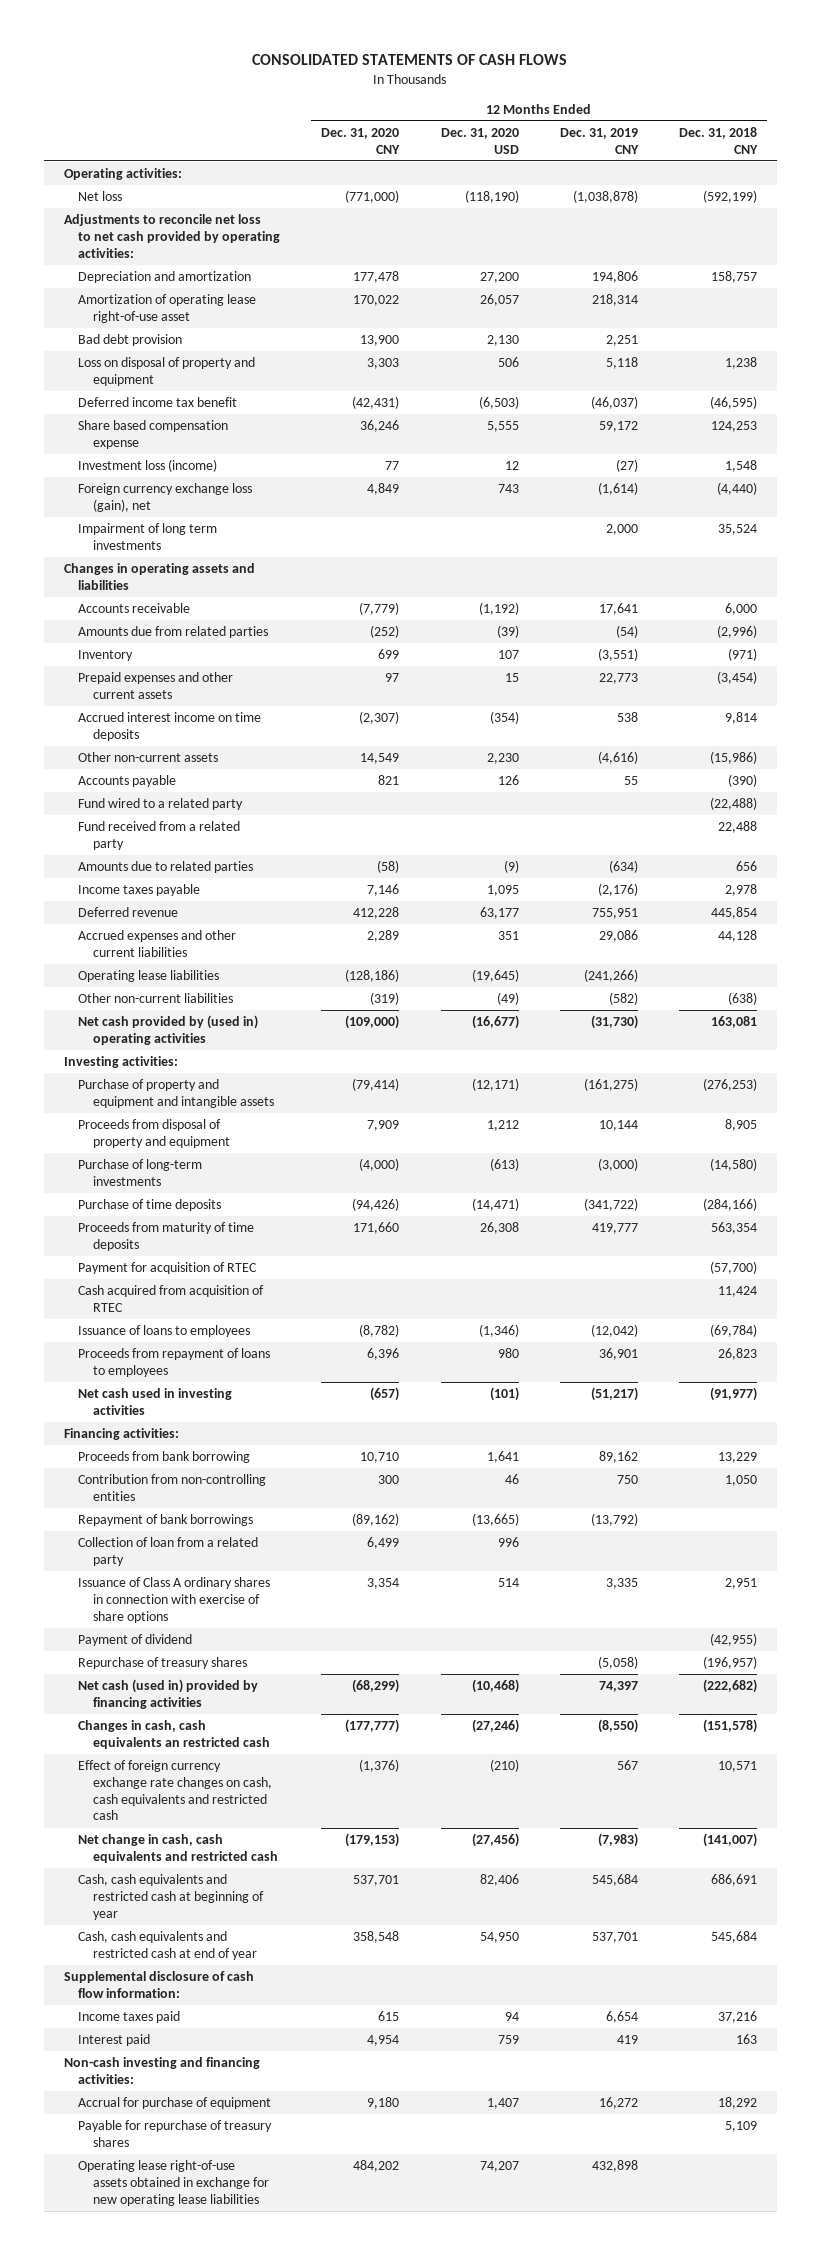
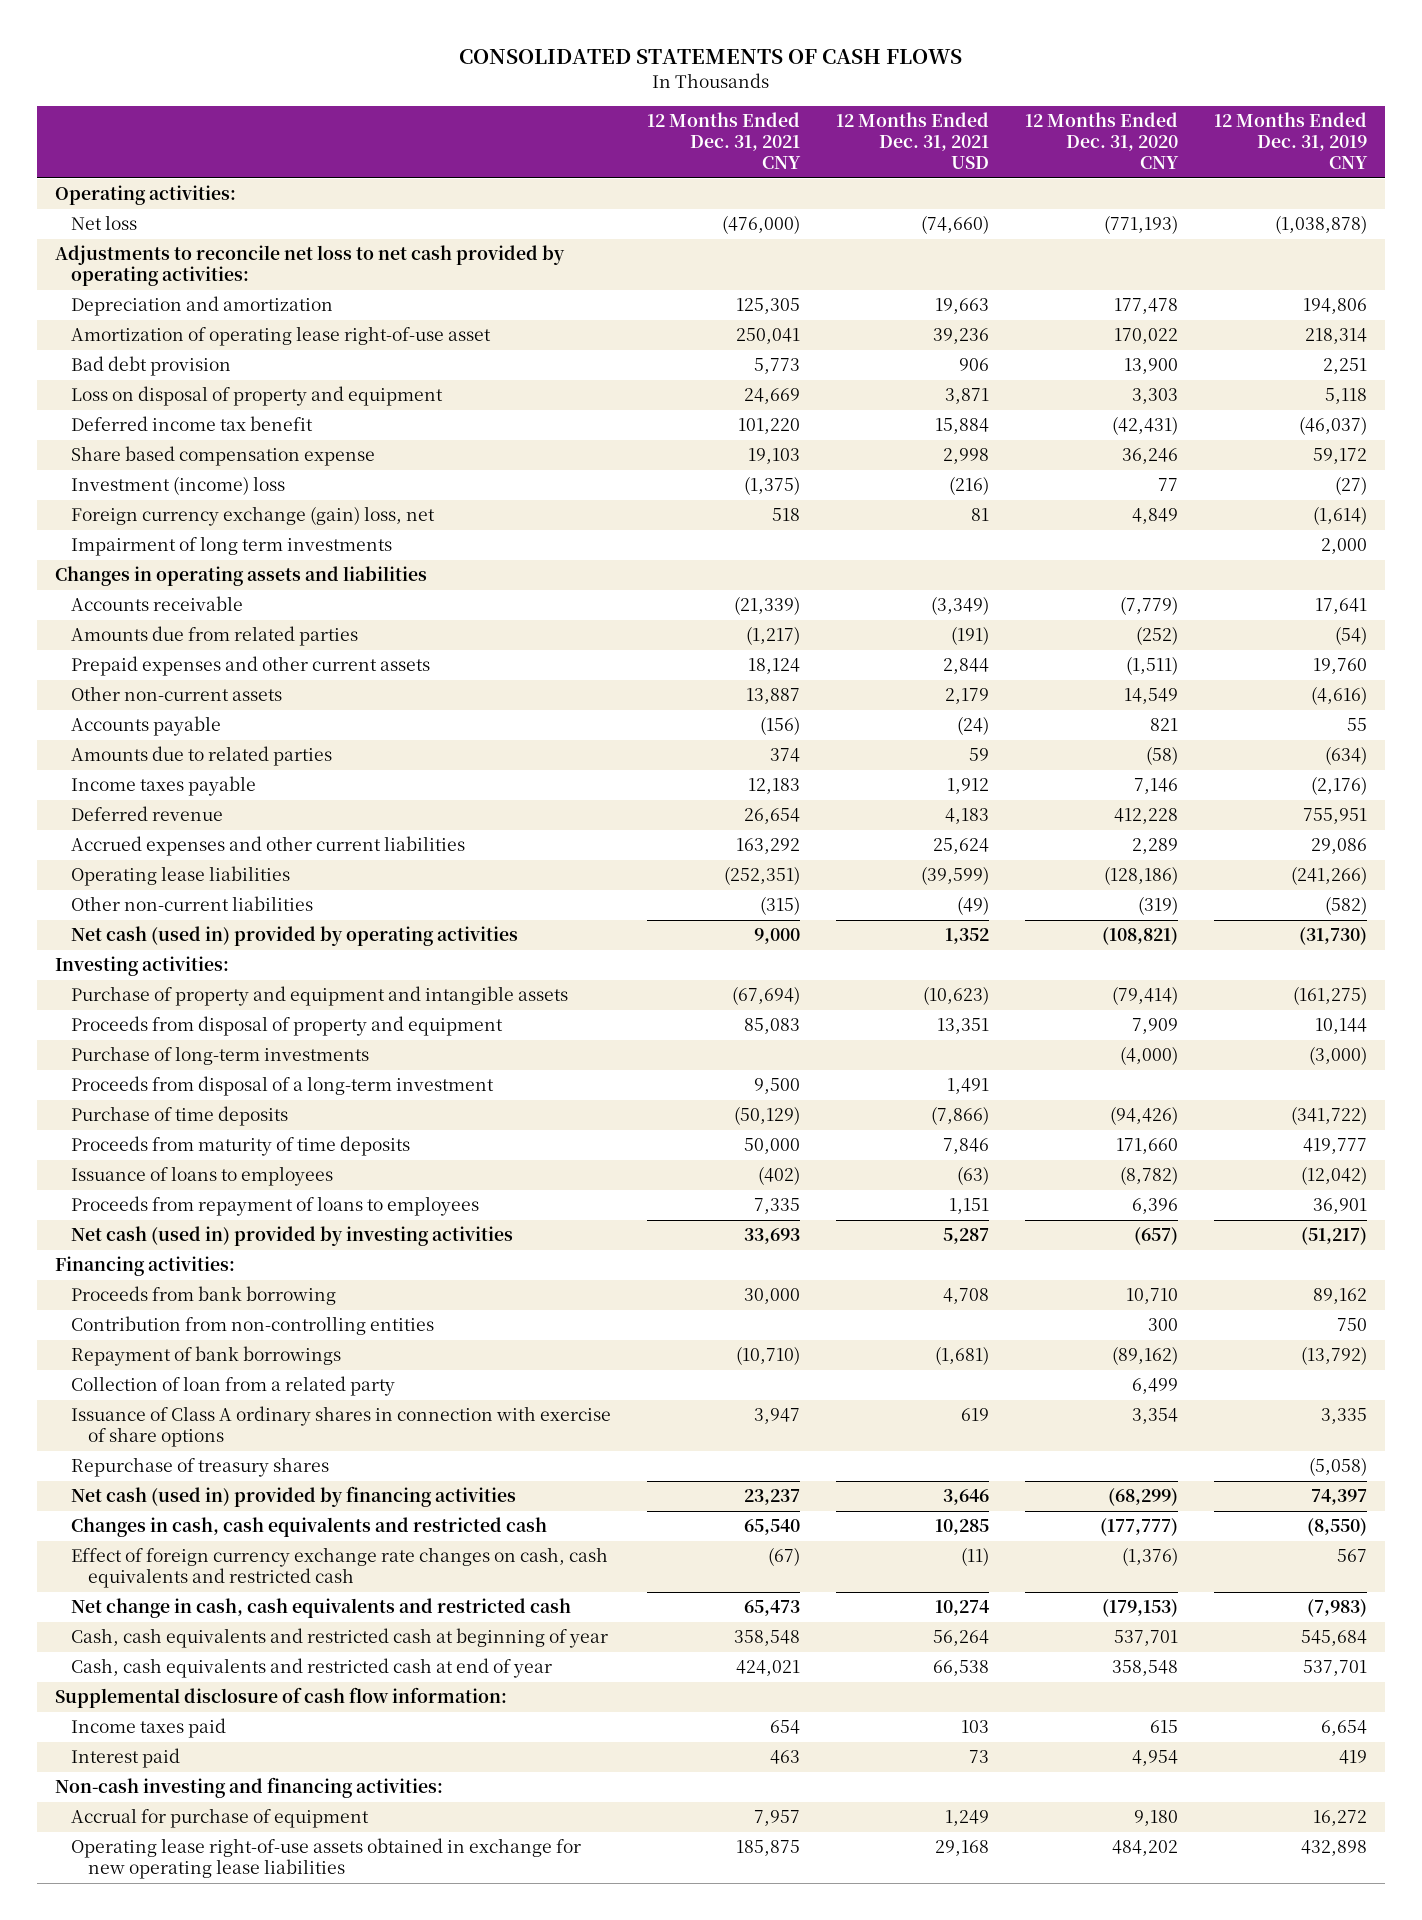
- | 12 Months Ended Dec. 31, 2020 CNY | 12 Months Ended Dec. 31, 2020 USD | 12 Months Ended Dec. 31, 2019 CNY | 12 Months Ended Dec. 31, 2018 CNY
+ | 12 Months Ended Dec. 31, 2021 CNY | 12 Months Ended Dec. 31, 2021 USD | 12 Months Ended Dec. 31, 2020 CNY | 12 Months Ended Dec. 31, 2019 CNY
- Net loss | (771,000) | (118,190) | (1,038,878) | (592,199)
+ Net loss | (476,000) | (74,660) | (771,193) | (1,038,878)
- Investment loss (income) | 77 | 12 | (27) | 1,548
- Foreign currency exchange loss (gain), net | 4,849 | 743 | (1,614) | (4,440)
+ Investment (income) loss | (1,375) | (216) | 77 | (27)
+ Foreign currency exchange (gain) loss, net | 518 | 81 | 4,849 | (1,614)
- Inventory | 699 | 107 | (3,551) | (971)
- Prepaid expenses and other current assets | 97 | 15 | 22,773 | (3,454)
- Accrued interest income on time deposits | (2,307) | (354) | 538 | 9,814
+ Prepaid expenses and other current assets | 18,124 | 2,844 | (1,511) | 19,760
- Fund wired to a related party | | | | (22,488)
- Fund received from a related party | | | | 22,488
- Net cash provided by (used in) operating activities | (109,000) | (16,677) | (31,730) | 163,081
+ Net cash (used in) provided by operating activities | 9,000 | 1,352 | (108,821) | (31,730)
+ Proceeds from disposal of a long-term investment | 9,500 | 1,491 | |
- Payment for acquisition of RTEC | | | | (57,700)
- Cash acquired from acquisition of RTEC | | | | 11,424
- Net cash used in investing activities | (657) | (101) | (51,217) | (91,977)
+ Net cash (used in) provided by investing activities | 33,693 | 5,287 | (657) | (51,217)
- Payment of dividend | | | | (42,955)
- Changes in cash, cash equivalents an restricted cash | (177,777) | (27,246) | (8,550) | (151,578)
+ Changes in cash, cash equivalents and restricted cash | 65,540 | 10,285 | (177,777) | (8,550)
- Payable for repurchase of treasury shares | | | | 5,109

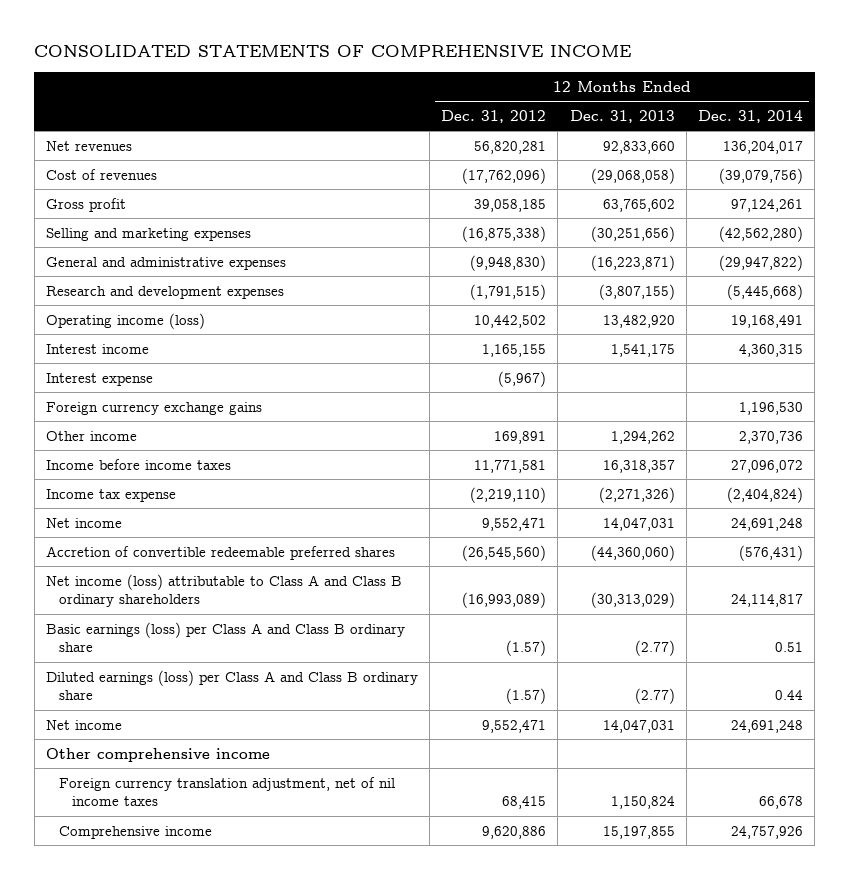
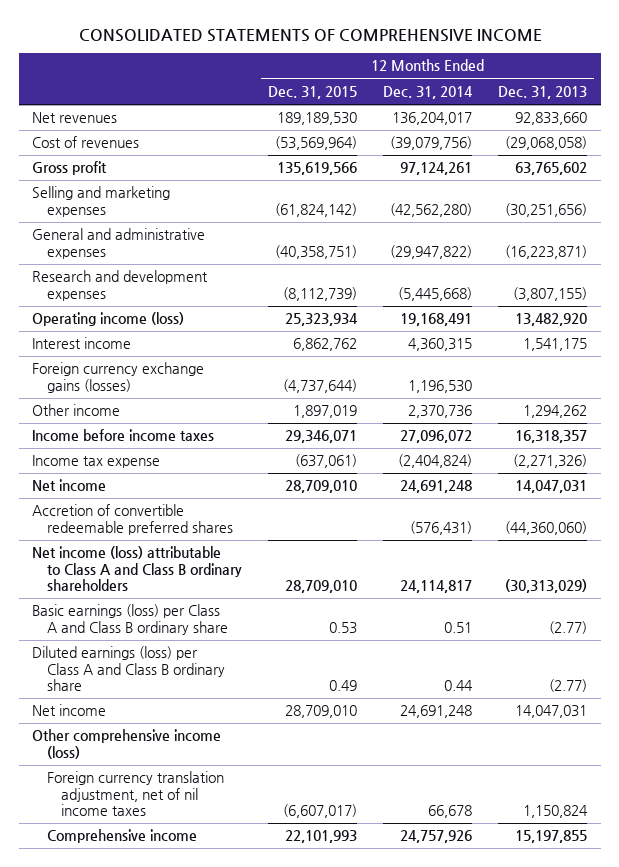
- | 12 Months Ended Dec. 31, 2012 | 12 Months Ended Dec. 31, 2013 | 12 Months Ended Dec. 31, 2014
+ | 12 Months Ended Dec. 31, 2015 | 12 Months Ended Dec. 31, 2014 | 12 Months Ended Dec. 31, 2013
- Interest expense | (5,967) | |
- Foreign currency exchange gains | | | 1,196,530
+ Foreign currency exchange gains (losses) | (4,737,644) | 1,196,530 |
- Other comprehensive income
+ Other comprehensive income (loss)

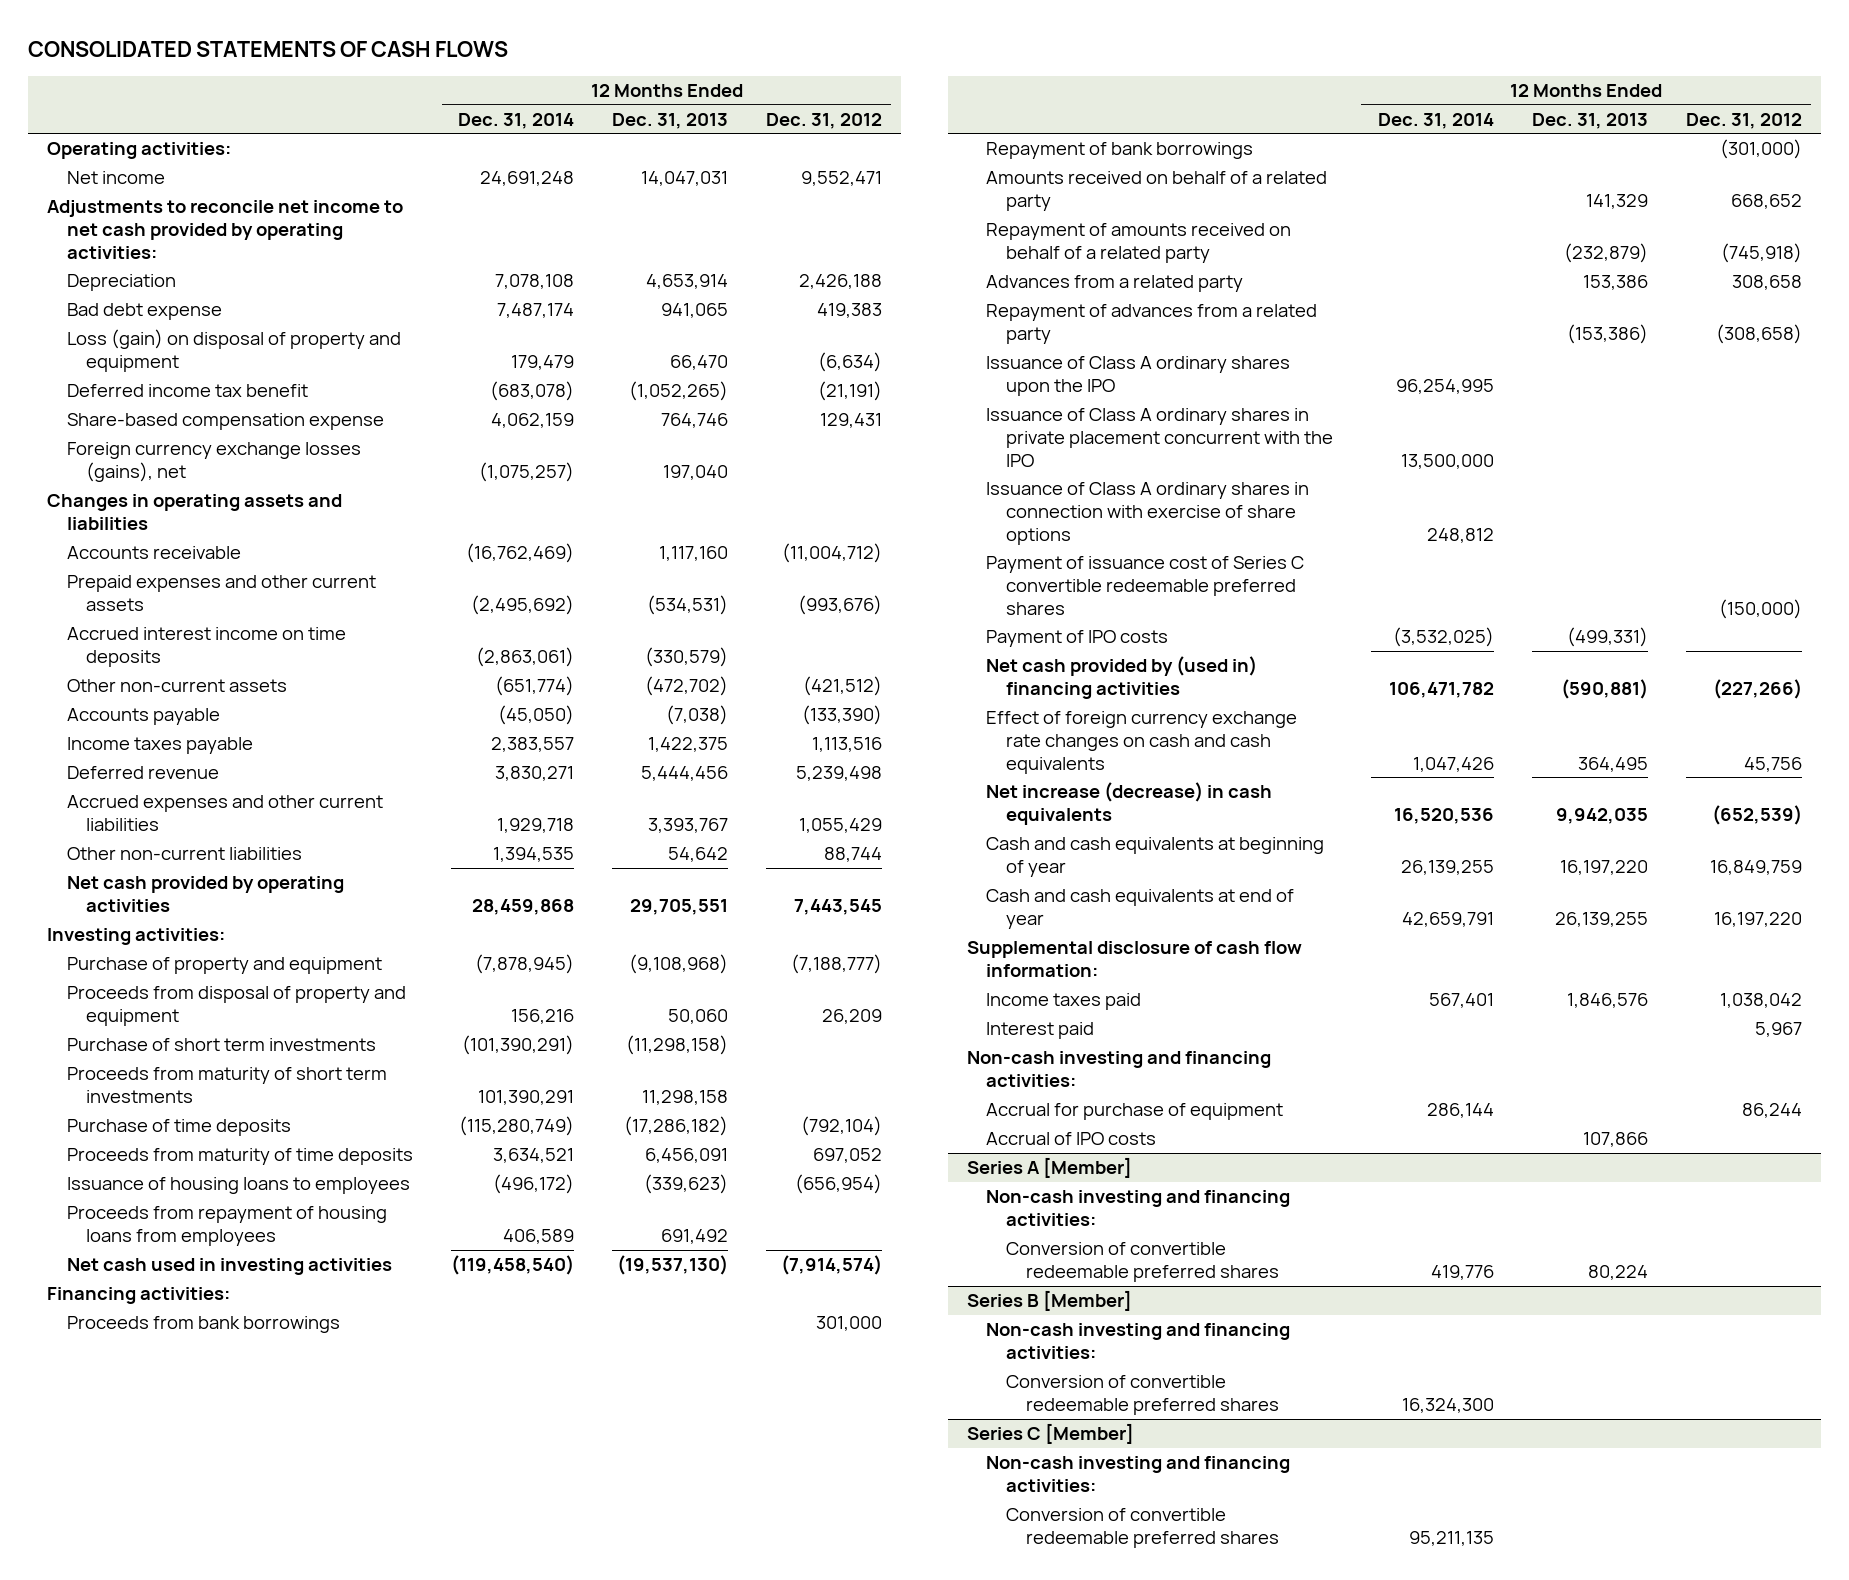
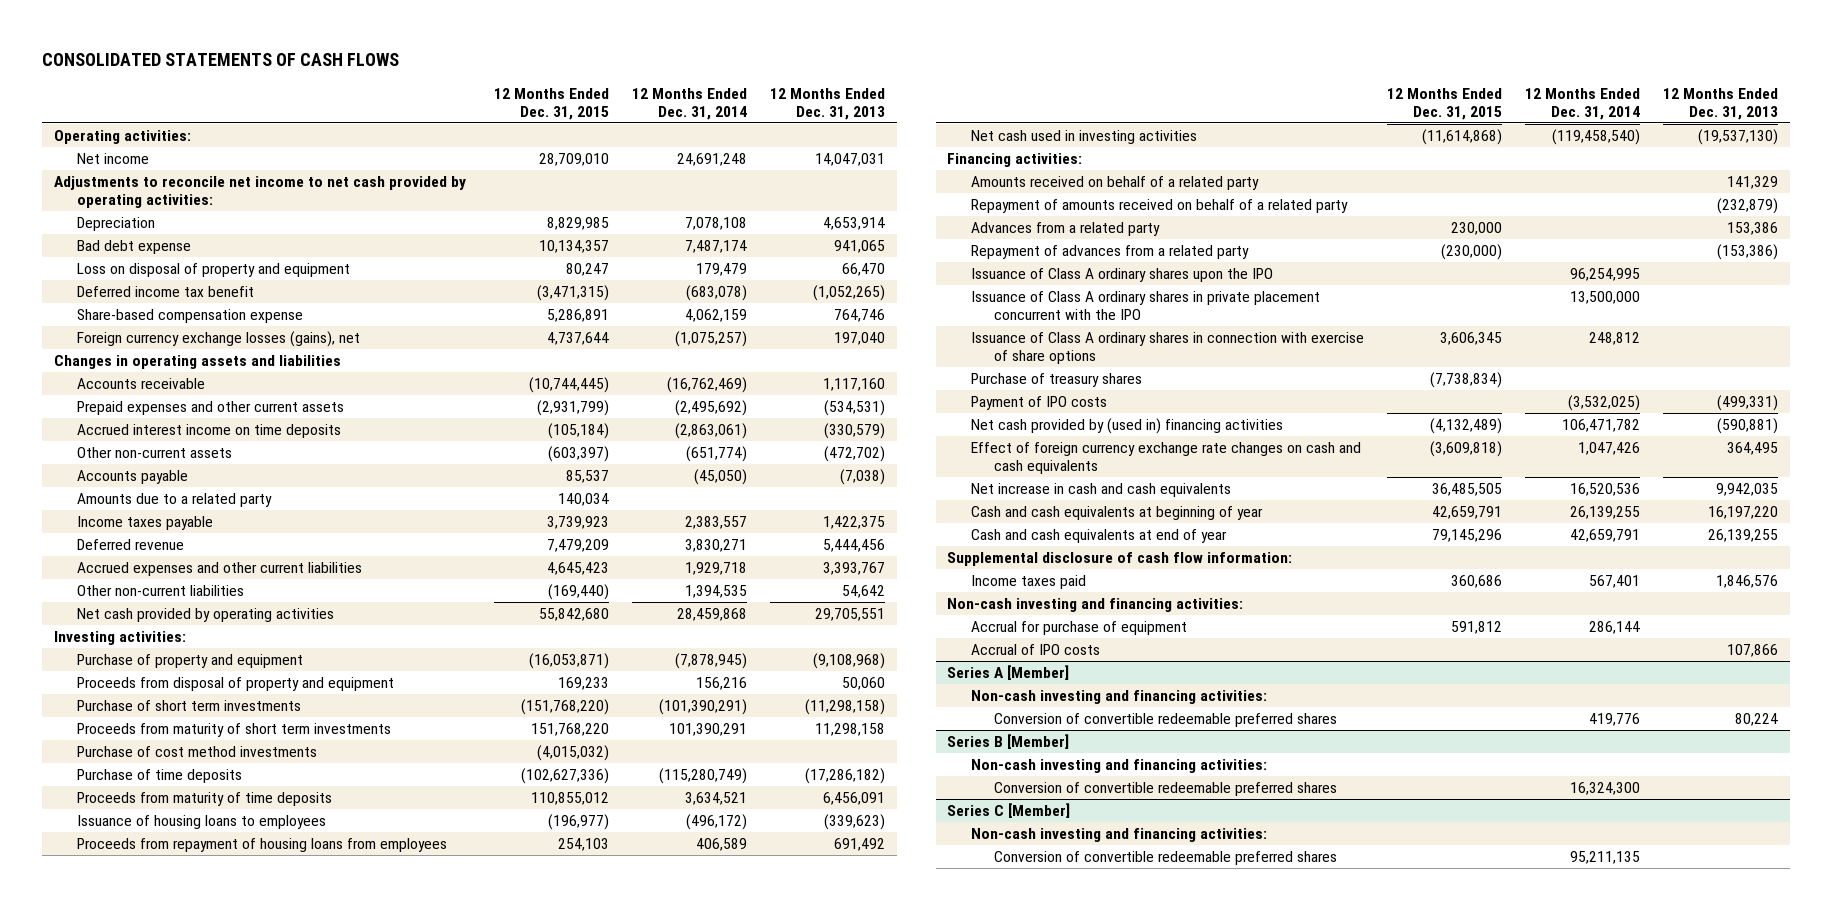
- | 12 Months Ended Dec. 31, 2014 | 12 Months Ended Dec. 31, 2013 | 12 Months Ended Dec. 31, 2012
+ | 12 Months Ended Dec. 31, 2015 | 12 Months Ended Dec. 31, 2014 | 12 Months Ended Dec. 31, 2013
- Loss (gain) on disposal of property and equipment | 179,479 | 66,470 | (6,634)
+ Loss on disposal of property and equipment | 80,247 | 179,479 | 66,470
+ Amounts due to a related party | 140,034 | |
+ Purchase of cost method investments | (4,015,032) | |
- Proceeds from bank borrowings | | | 301,000
- Repayment of bank borrowings | | | (301,000)
- Payment of issuance cost of Series C convertible redeemable preferred shares | | | (150,000)
+ Purchase of treasury shares | (7,738,834) | |
- Net increase (decrease) in cash equivalents | 16,520,536 | 9,942,035 | (652,539)
+ Net increase in cash and cash equivalents | 36,485,505 | 16,520,536 | 9,942,035
- Interest paid | | | 5,967

